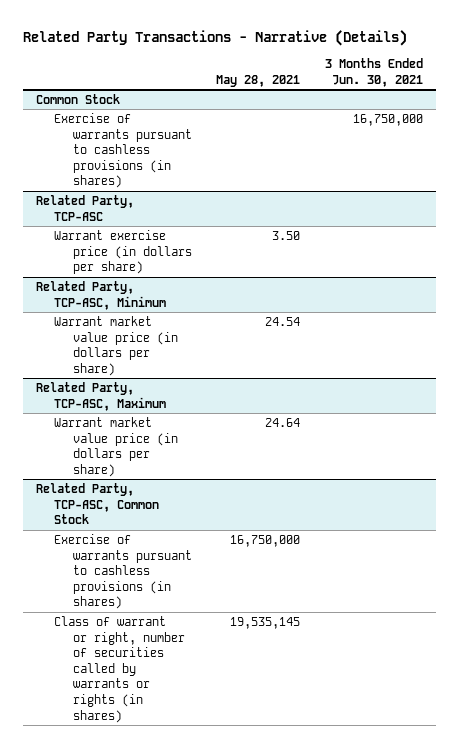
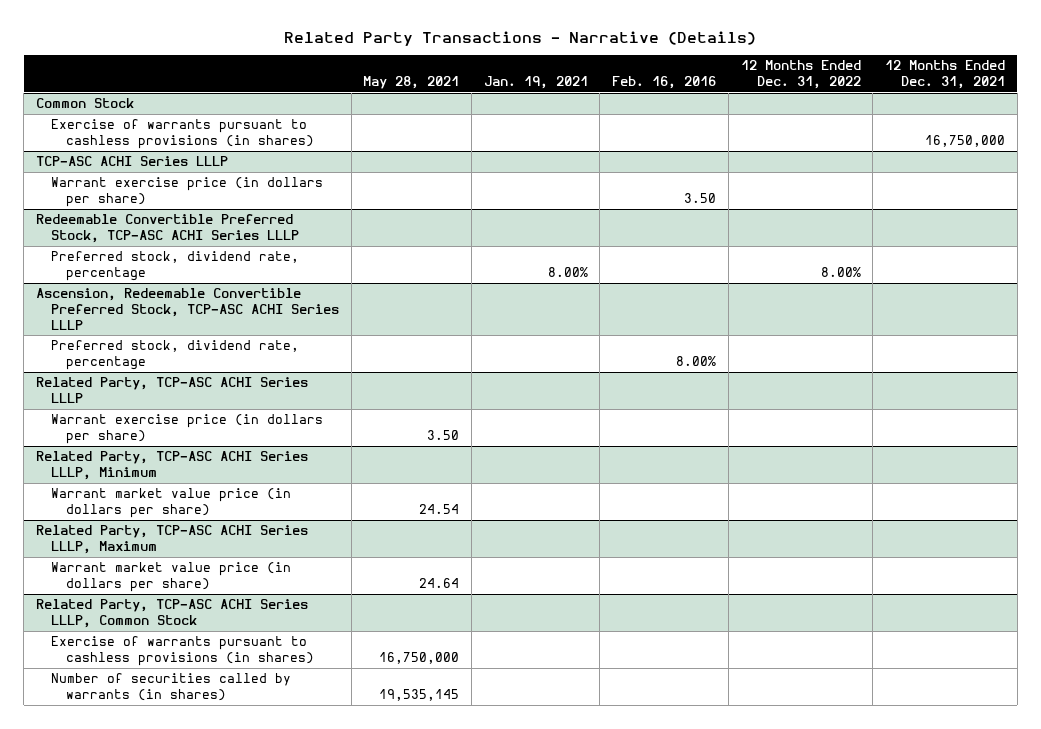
- | May 28, 2021 | 3 Months Ended Jun. 30, 2021
+ | May 28, 2021 | Jan. 19, 2021 | Feb. 16, 2016 | 12 Months Ended Dec. 31, 2022 | 12 Months Ended Dec. 31, 2021
- Related Party, TCP-ASC
+ TCP-ASC ACHI Series LLLP
+ Warrant exercise price (in dollars per share) | | | 3.50 | |
+ Redeemable Convertible Preferred Stock, TCP-ASC ACHI Series LLLP
+ Preferred stock, dividend rate, percentage | | 8.00% | | 8.00% |
+ Ascension, Redeemable Convertible Preferred Stock, TCP-ASC ACHI Series LLLP
+ Preferred stock, dividend rate, percentage | | | 8.00% | |
+ Related Party, TCP-ASC ACHI Series LLLP
- Related Party, TCP-ASC, Minimum
+ Related Party, TCP-ASC ACHI Series LLLP, Minimum
- Related Party, TCP-ASC, Maximum
+ Related Party, TCP-ASC ACHI Series LLLP, Maximum
- Related Party, TCP-ASC, Common Stock
+ Related Party, TCP-ASC ACHI Series LLLP, Common Stock
- Class of warrant or right, number of securities called by warrants or rights (in shares) | 19,535,145 |
+ Number of securities called by warrants (in shares) | 19,535,145 | | | |

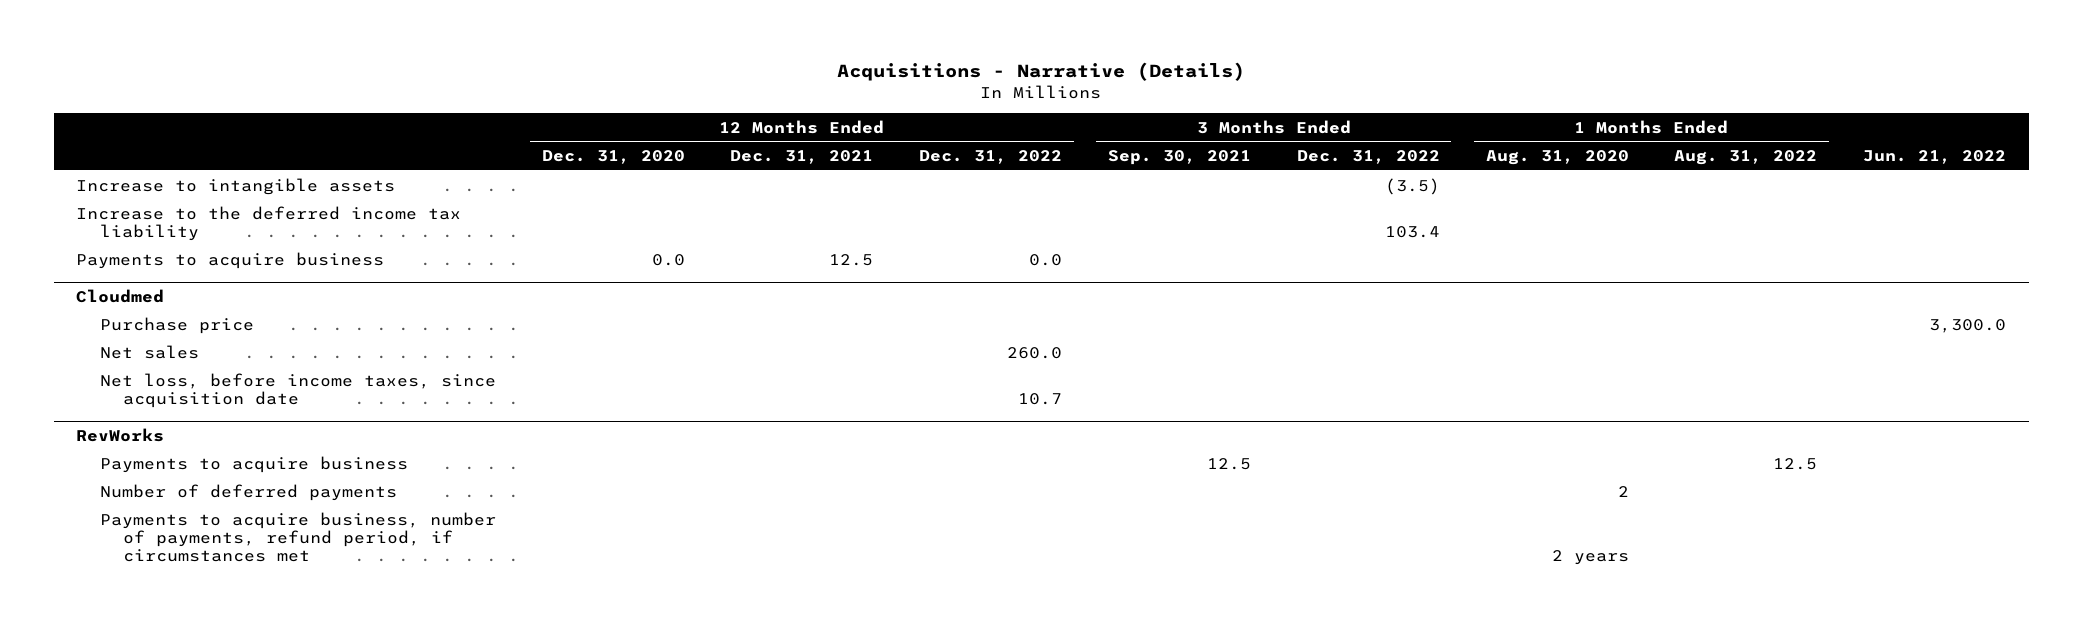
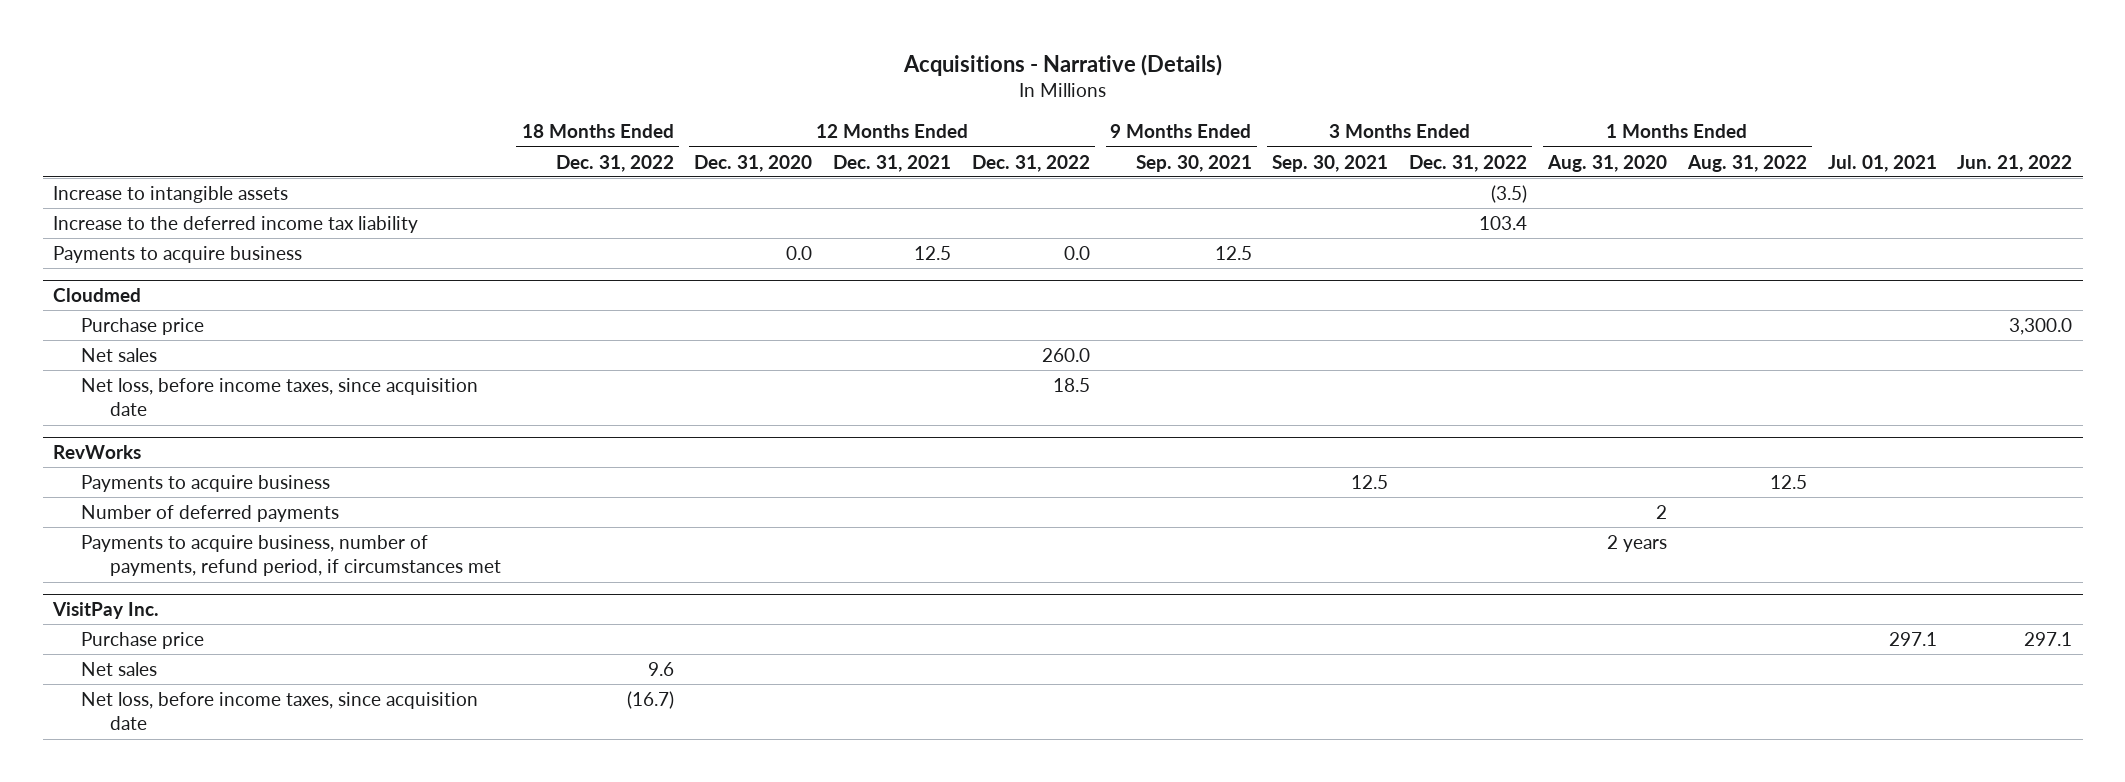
- | 12 Months Ended Dec. 31, 2020 | 12 Months Ended Dec. 31, 2021 | 12 Months Ended Dec. 31, 2022 | 3 Months Ended Sep. 30, 2021 | 3 Months Ended Dec. 31, 2022 | 1 Months Ended Aug. 31, 2020 | 1 Months Ended Aug. 31, 2022 | Jun. 21, 2022
+ | 18 Months Ended Dec. 31, 2022 | 12 Months Ended Dec. 31, 2020 | 12 Months Ended Dec. 31, 2021 | 12 Months Ended Dec. 31, 2022 | 9 Months Ended Sep. 30, 2021 | 3 Months Ended Sep. 30, 2021 | 3 Months Ended Dec. 31, 2022 | 1 Months Ended Aug. 31, 2020 | 1 Months Ended Aug. 31, 2022 | Jul. 01, 2021 | Jun. 21, 2022
@ Cloudmed
- Net loss, before income taxes, since acquisition date | | | 10.7 | | | | |
+ Net loss, before income taxes, since acquisition date | | | | 18.5 | | | | | | |
+ VisitPay Inc.
+ Purchase price | | | | | | | | | | 297.1 | 297.1
+ Net sales | 9.6 | | | | | | | | | |
+ Net loss, before income taxes, since acquisition date | (16.7) | | | | | | | | | |

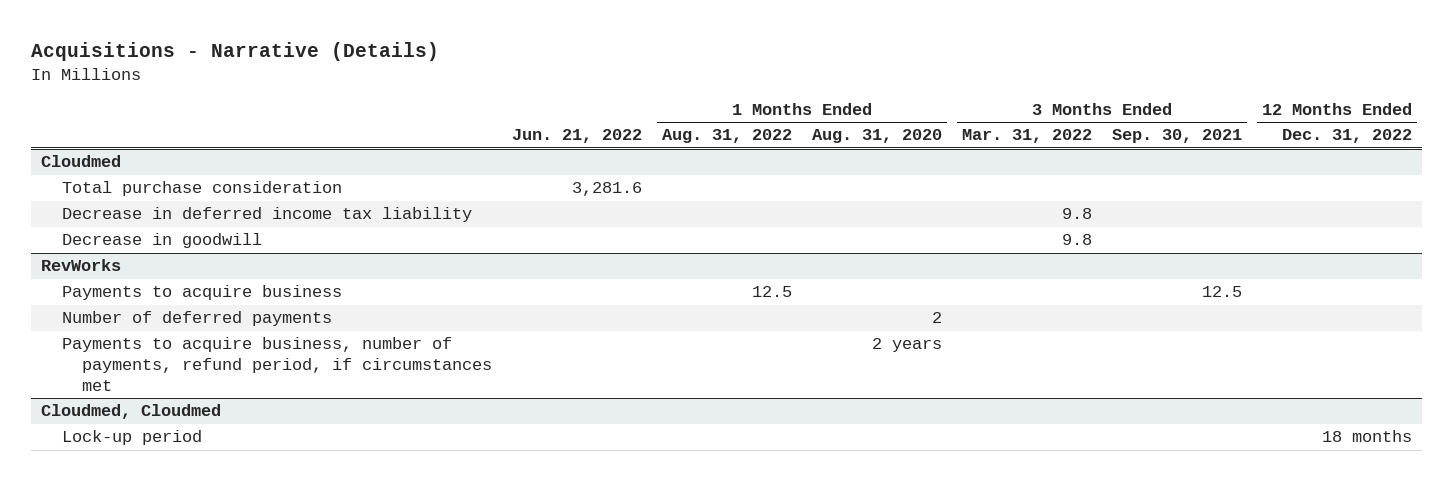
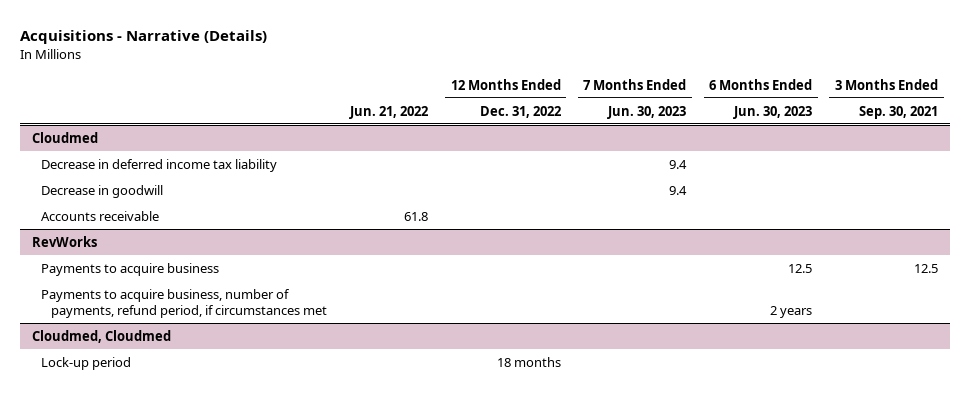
- | Jun. 21, 2022 | 1 Months Ended Aug. 31, 2022 | 1 Months Ended Aug. 31, 2020 | 3 Months Ended Mar. 31, 2022 | 3 Months Ended Sep. 30, 2021 | 12 Months Ended Dec. 31, 2022
+ | Jun. 21, 2022 | 12 Months Ended Dec. 31, 2022 | 7 Months Ended Jun. 30, 2023 | 6 Months Ended Jun. 30, 2023 | 3 Months Ended Sep. 30, 2021
@ Cloudmed
- Total purchase consideration | 3,281.6 | | | | |
+ Accounts receivable | 61.8 | | | |
@ RevWorks
- Number of deferred payments | | | 2 | | |

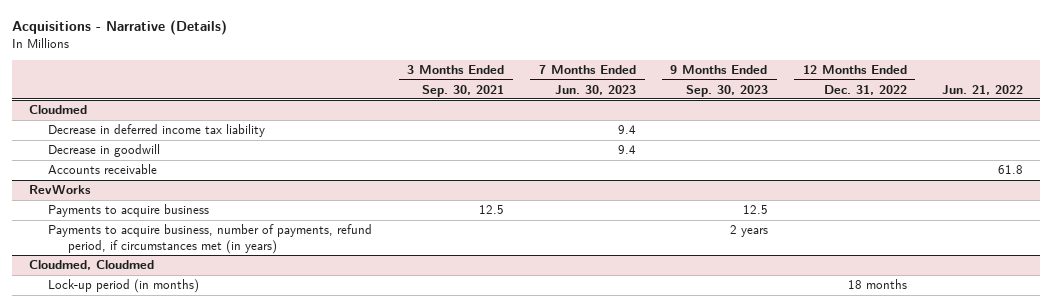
- | Jun. 21, 2022 | 12 Months Ended Dec. 31, 2022 | 7 Months Ended Jun. 30, 2023 | 6 Months Ended Jun. 30, 2023 | 3 Months Ended Sep. 30, 2021
+ | 3 Months Ended Sep. 30, 2021 | 7 Months Ended Jun. 30, 2023 | 9 Months Ended Sep. 30, 2023 | 12 Months Ended Dec. 31, 2022 | Jun. 21, 2022
@ RevWorks
- Payments to acquire business, number of payments, refund period, if circumstances met | | | | 2 years |
+ Payments to acquire business, number of payments, refund period, if circumstances met (in years) | | | 2 years | |
@ Cloudmed, Cloudmed
- Lock-up period | | 18 months | | |
+ Lock-up period (in months) | | | | 18 months |

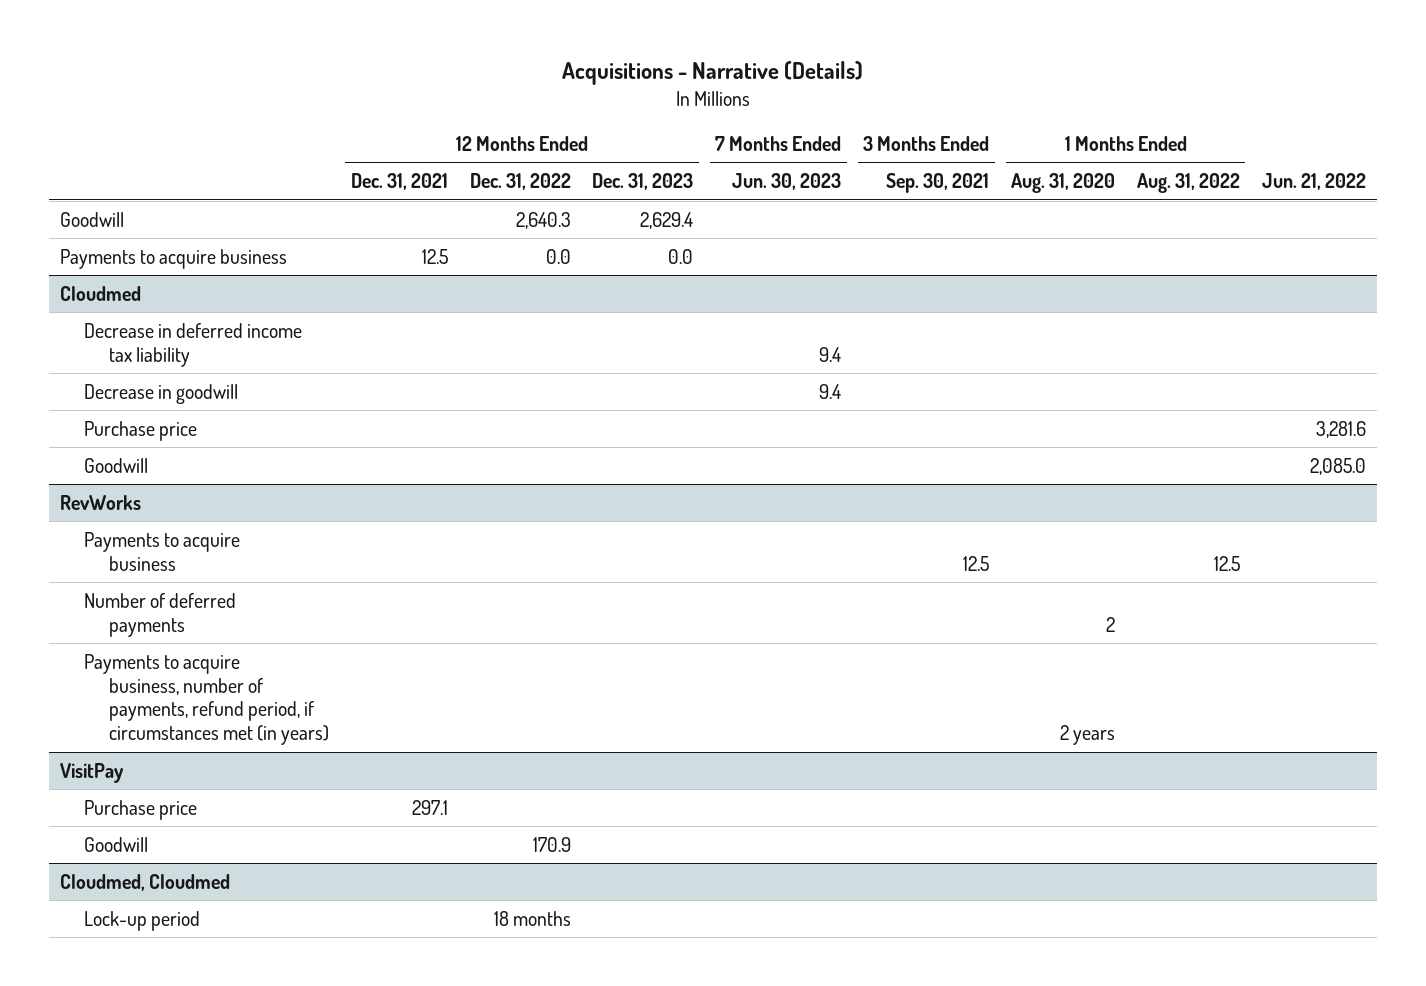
- | 3 Months Ended Sep. 30, 2021 | 7 Months Ended Jun. 30, 2023 | 9 Months Ended Sep. 30, 2023 | 12 Months Ended Dec. 31, 2022 | Jun. 21, 2022
+ | 12 Months Ended Dec. 31, 2021 | 12 Months Ended Dec. 31, 2022 | 12 Months Ended Dec. 31, 2023 | 7 Months Ended Jun. 30, 2023 | 3 Months Ended Sep. 30, 2021 | 1 Months Ended Aug. 31, 2020 | 1 Months Ended Aug. 31, 2022 | Jun. 21, 2022
+ Goodwill | | 2,640.3 | 2,629.4 | | | | |
+ Payments to acquire business | 12.5 | 0.0 | 0.0 | | | | |
@ Cloudmed
- Accounts receivable | | | | | 61.8
+ Purchase price | | | | | | | | 3,281.6
+ Goodwill | | | | | | | | 2,085.0
@ RevWorks
+ Number of deferred payments | | | | | | 2 | |
+ VisitPay
+ Purchase price | 297.1 | | | | | | |
+ Goodwill | | 170.9 | | | | | |
@ Cloudmed, Cloudmed
- Lock-up period (in months) | | | | 18 months |
+ Lock-up period | | 18 months | | | | | |

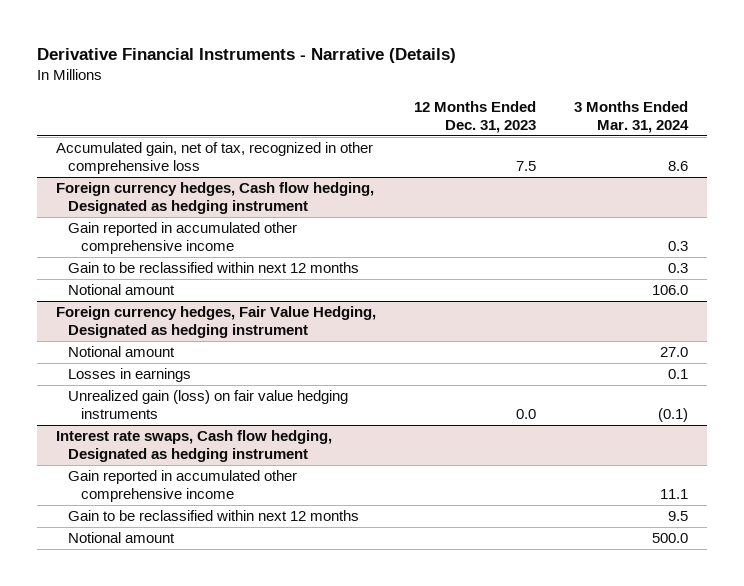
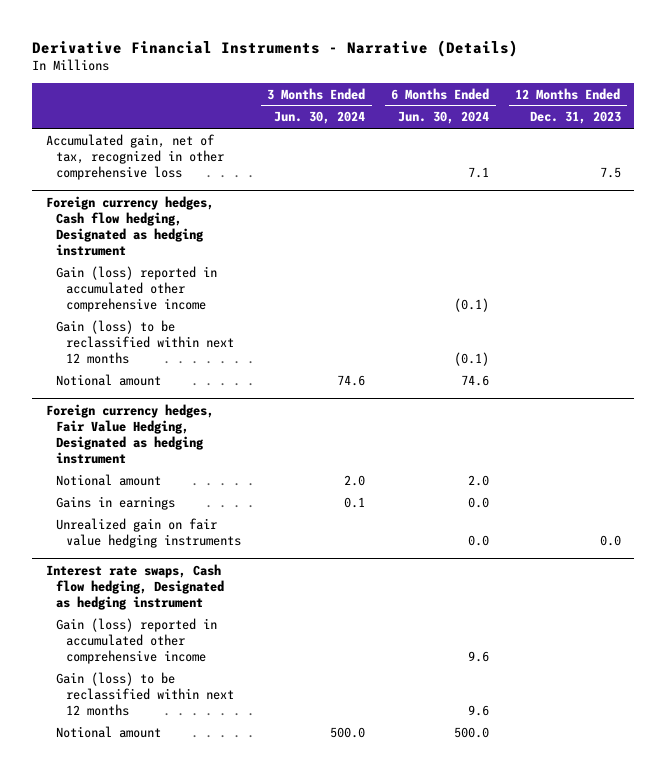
- | 12 Months Ended Dec. 31, 2023 | 3 Months Ended Mar. 31, 2024
+ | 3 Months Ended Jun. 30, 2024 | 6 Months Ended Jun. 30, 2024 | 12 Months Ended Dec. 31, 2023
@ Foreign currency hedges, Cash flow hedging, Designated as hedging instrument
- Gain reported in accumulated other comprehensive income | | 0.3
- Gain to be reclassified within next 12 months | | 0.3
+ Gain (loss) reported in accumulated other comprehensive income | | (0.1) |
+ Gain (loss) to be reclassified within next 12 months | | (0.1) |
@ Foreign currency hedges, Fair Value Hedging, Designated as hedging instrument
- Losses in earnings | | 0.1
- Unrealized gain (loss) on fair value hedging instruments | 0.0 | (0.1)
+ Gains in earnings | 0.1 | 0.0 |
+ Unrealized gain on fair value hedging instruments | | 0.0 | 0.0
@ Interest rate swaps, Cash flow hedging, Designated as hedging instrument
- Gain reported in accumulated other comprehensive income | | 11.1
- Gain to be reclassified within next 12 months | | 9.5
+ Gain (loss) reported in accumulated other comprehensive income | | 9.6 |
+ Gain (loss) to be reclassified within next 12 months | | 9.6 |

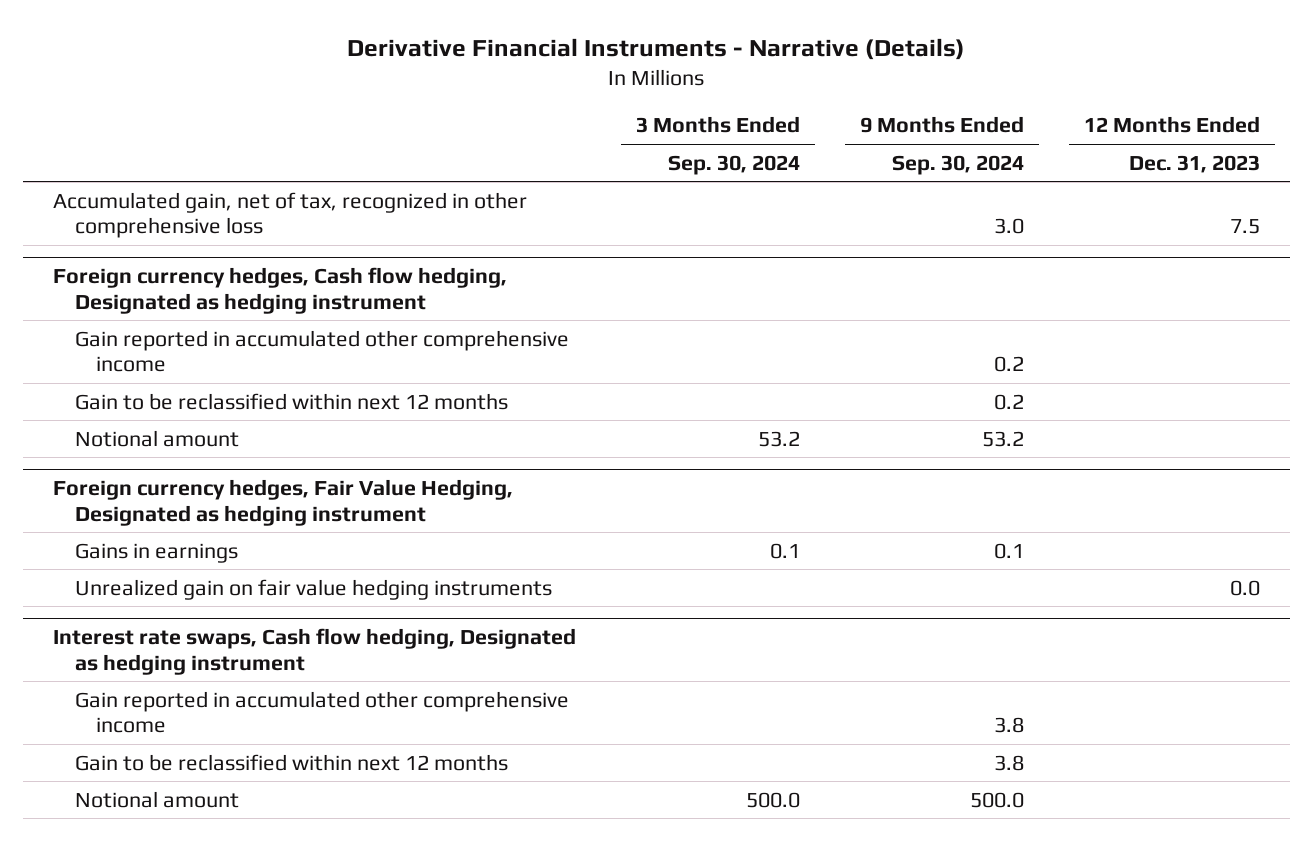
- | 3 Months Ended Jun. 30, 2024 | 6 Months Ended Jun. 30, 2024 | 12 Months Ended Dec. 31, 2023
+ | 3 Months Ended Sep. 30, 2024 | 9 Months Ended Sep. 30, 2024 | 12 Months Ended Dec. 31, 2023
@ Foreign currency hedges, Cash flow hedging, Designated as hedging instrument
- Gain (loss) reported in accumulated other comprehensive income | | (0.1) |
- Gain (loss) to be reclassified within next 12 months | | (0.1) |
+ Gain reported in accumulated other comprehensive income | | 0.2 |
+ Gain to be reclassified within next 12 months | | 0.2 |
@ Foreign currency hedges, Fair Value Hedging, Designated as hedging instrument
- Notional amount | 2.0 | 2.0 |
@ Interest rate swaps, Cash flow hedging, Designated as hedging instrument
- Gain (loss) reported in accumulated other comprehensive income | | 9.6 |
- Gain (loss) to be reclassified within next 12 months | | 9.6 |
+ Gain reported in accumulated other comprehensive income | | 3.8 |
+ Gain to be reclassified within next 12 months | | 3.8 |

